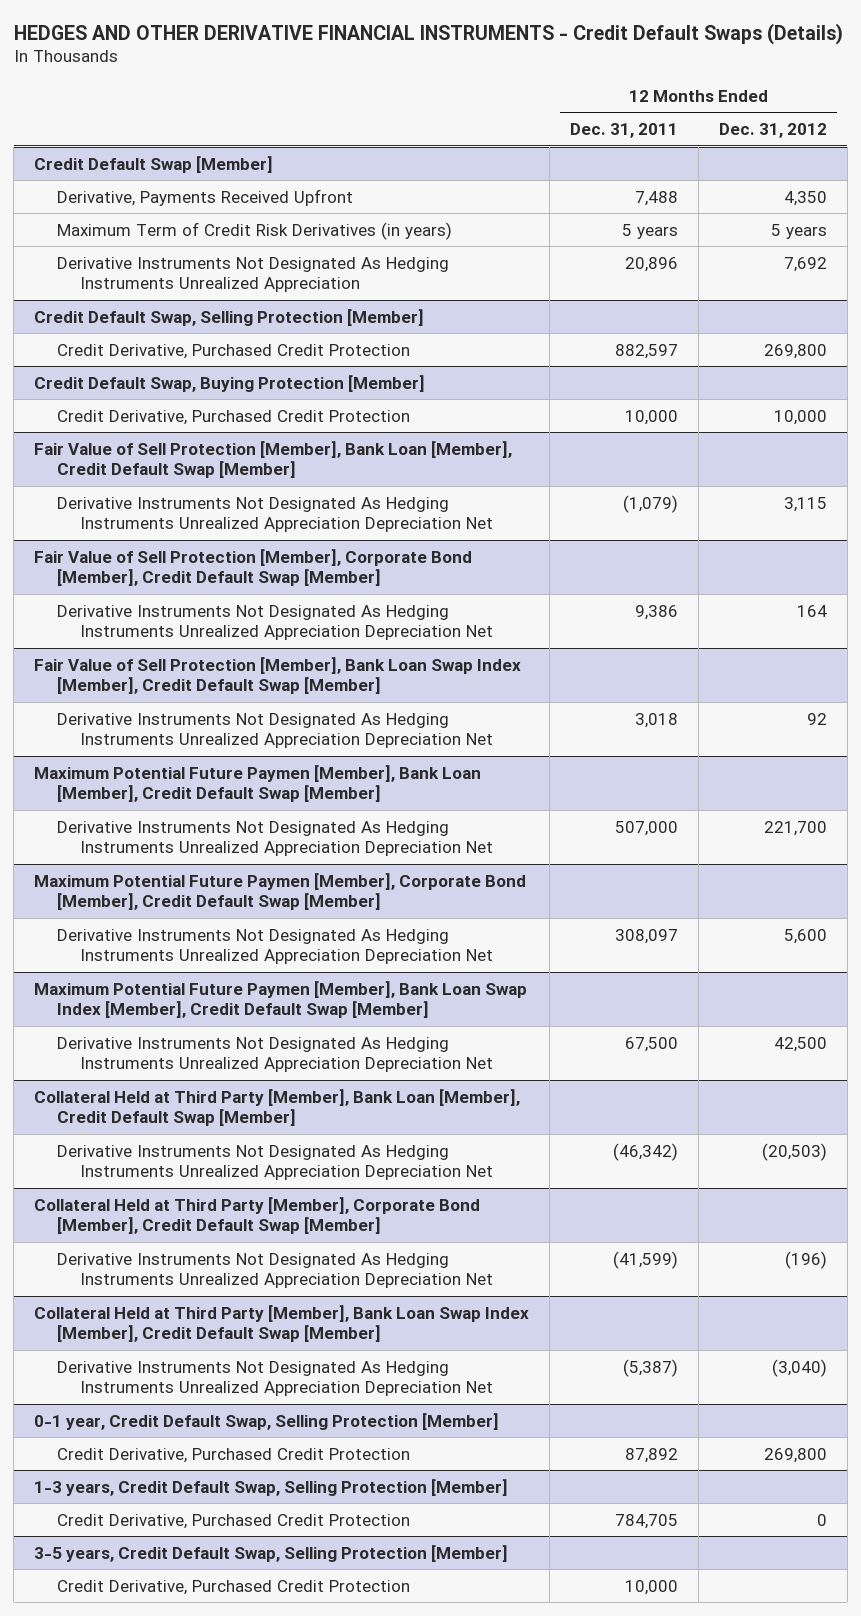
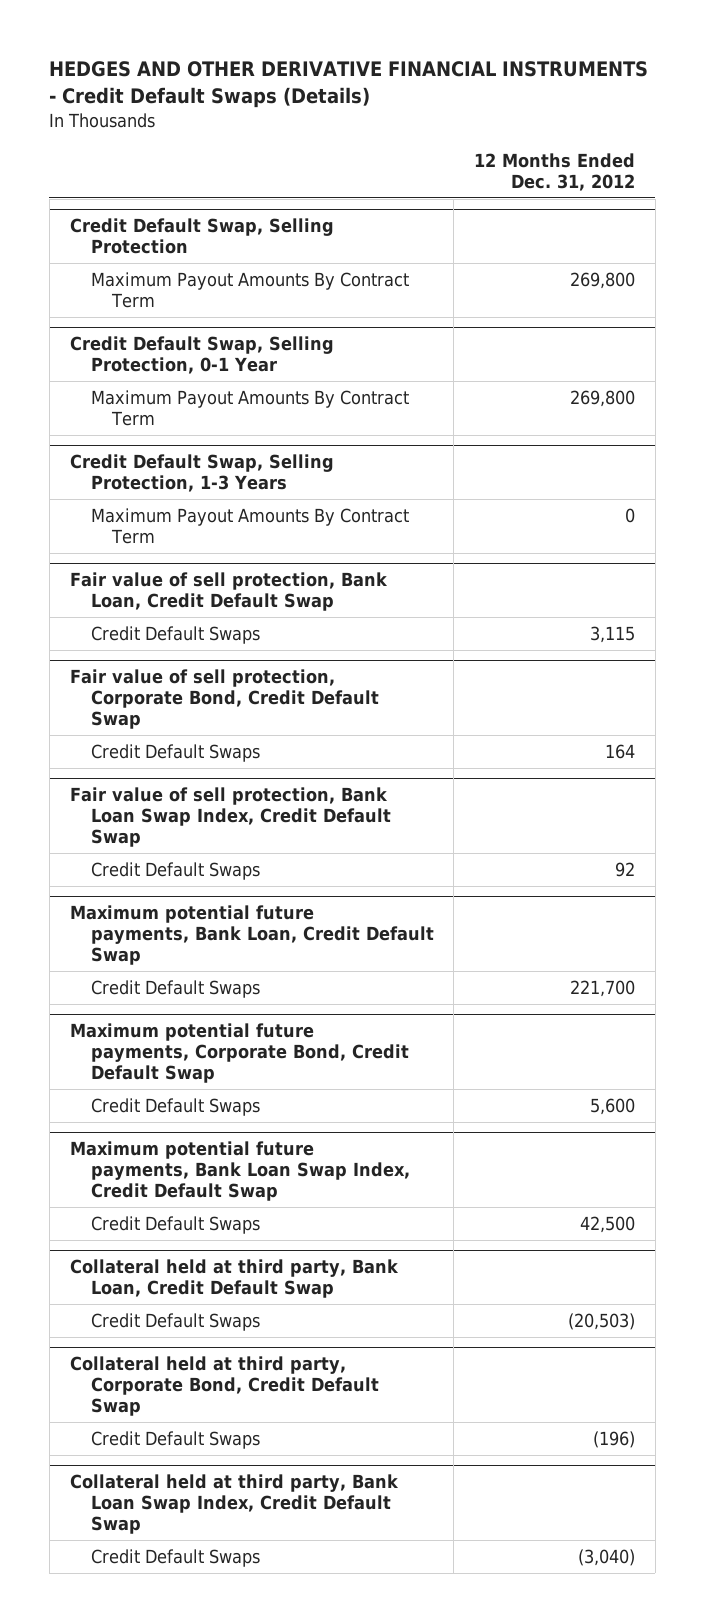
- | 12 Months Ended Dec. 31, 2011 | 12 Months Ended Dec. 31, 2012
+ | 12 Months Ended Dec. 31, 2012
- Credit Default Swap [Member]
- Derivative, Payments Received Upfront | 7,488 | 4,350
- Maximum Term of Credit Risk Derivatives (in years) | 5 years | 5 years
- Derivative Instruments Not Designated As Hedging Instruments Unrealized Appreciation | 20,896 | 7,692
- Credit Default Swap, Selling Protection [Member]
- Credit Derivative, Purchased Credit Protection | 882,597 | 269,800
- Credit Default Swap, Buying Protection [Member]
- Credit Derivative, Purchased Credit Protection | 10,000 | 10,000
- Fair Value of Sell Protection [Member], Bank Loan [Member], Credit Default Swap [Member]
- Derivative Instruments Not Designated As Hedging Instruments Unrealized Appreciation Depreciation Net | (1,079) | 3,115
- Fair Value of Sell Protection [Member], Corporate Bond [Member], Credit Default Swap [Member]
- Derivative Instruments Not Designated As Hedging Instruments Unrealized Appreciation Depreciation Net | 9,386 | 164
- Fair Value of Sell Protection [Member], Bank Loan Swap Index [Member], Credit Default Swap [Member]
- Derivative Instruments Not Designated As Hedging Instruments Unrealized Appreciation Depreciation Net | 3,018 | 92
- Maximum Potential Future Paymen [Member], Bank Loan [Member], Credit Default Swap [Member]
- Derivative Instruments Not Designated As Hedging Instruments Unrealized Appreciation Depreciation Net | 507,000 | 221,700
- Maximum Potential Future Paymen [Member], Corporate Bond [Member], Credit Default Swap [Member]
- Derivative Instruments Not Designated As Hedging Instruments Unrealized Appreciation Depreciation Net | 308,097 | 5,600
- Maximum Potential Future Paymen [Member], Bank Loan Swap Index [Member], Credit Default Swap [Member]
- Derivative Instruments Not Designated As Hedging Instruments Unrealized Appreciation Depreciation Net | 67,500 | 42,500
- Collateral Held at Third Party [Member], Bank Loan [Member], Credit Default Swap [Member]
- Derivative Instruments Not Designated As Hedging Instruments Unrealized Appreciation Depreciation Net | (46,342) | (20,503)
- Collateral Held at Third Party [Member], Corporate Bond [Member], Credit Default Swap [Member]
- Derivative Instruments Not Designated As Hedging Instruments Unrealized Appreciation Depreciation Net | (41,599) | (196)
- Collateral Held at Third Party [Member], Bank Loan Swap Index [Member], Credit Default Swap [Member]
- Derivative Instruments Not Designated As Hedging Instruments Unrealized Appreciation Depreciation Net | (5,387) | (3,040)
- 0-1 year, Credit Default Swap, Selling Protection [Member]
- Credit Derivative, Purchased Credit Protection | 87,892 | 269,800
- 1-3 years, Credit Default Swap, Selling Protection [Member]
- Credit Derivative, Purchased Credit Protection | 784,705 | 0
- 3-5 years, Credit Default Swap, Selling Protection [Member]
- Credit Derivative, Purchased Credit Protection | 10,000 |
+ Credit Default Swap, Selling Protection
+ Maximum Payout Amounts By Contract Term | 269,800
+ Credit Default Swap, Selling Protection, 0-1 Year
+ Maximum Payout Amounts By Contract Term | 269,800
+ Credit Default Swap, Selling Protection, 1-3 Years
+ Maximum Payout Amounts By Contract Term | 0
+ Fair value of sell protection, Bank Loan, Credit Default Swap
+ Credit Default Swaps | 3,115
+ Fair value of sell protection, Corporate Bond, Credit Default Swap
+ Credit Default Swaps | 164
+ Fair value of sell protection, Bank Loan Swap Index, Credit Default Swap
+ Credit Default Swaps | 92
+ Maximum potential future payments, Bank Loan, Credit Default Swap
+ Credit Default Swaps | 221,700
+ Maximum potential future payments, Corporate Bond, Credit Default Swap
+ Credit Default Swaps | 5,600
+ Maximum potential future payments, Bank Loan Swap Index, Credit Default Swap
+ Credit Default Swaps | 42,500
+ Collateral held at third party, Bank Loan, Credit Default Swap
+ Credit Default Swaps | (20,503)
+ Collateral held at third party, Corporate Bond, Credit Default Swap
+ Credit Default Swaps | (196)
+ Collateral held at third party, Bank Loan Swap Index, Credit Default Swap
+ Credit Default Swaps | (3,040)

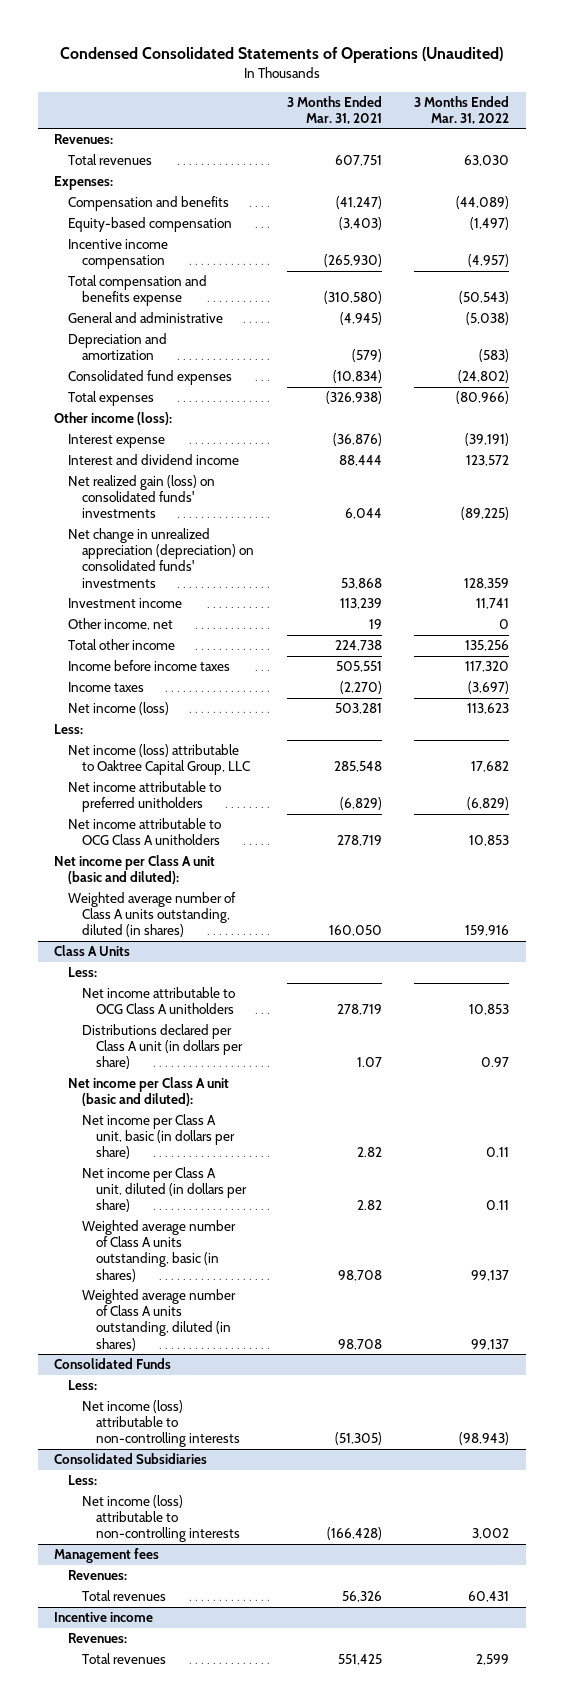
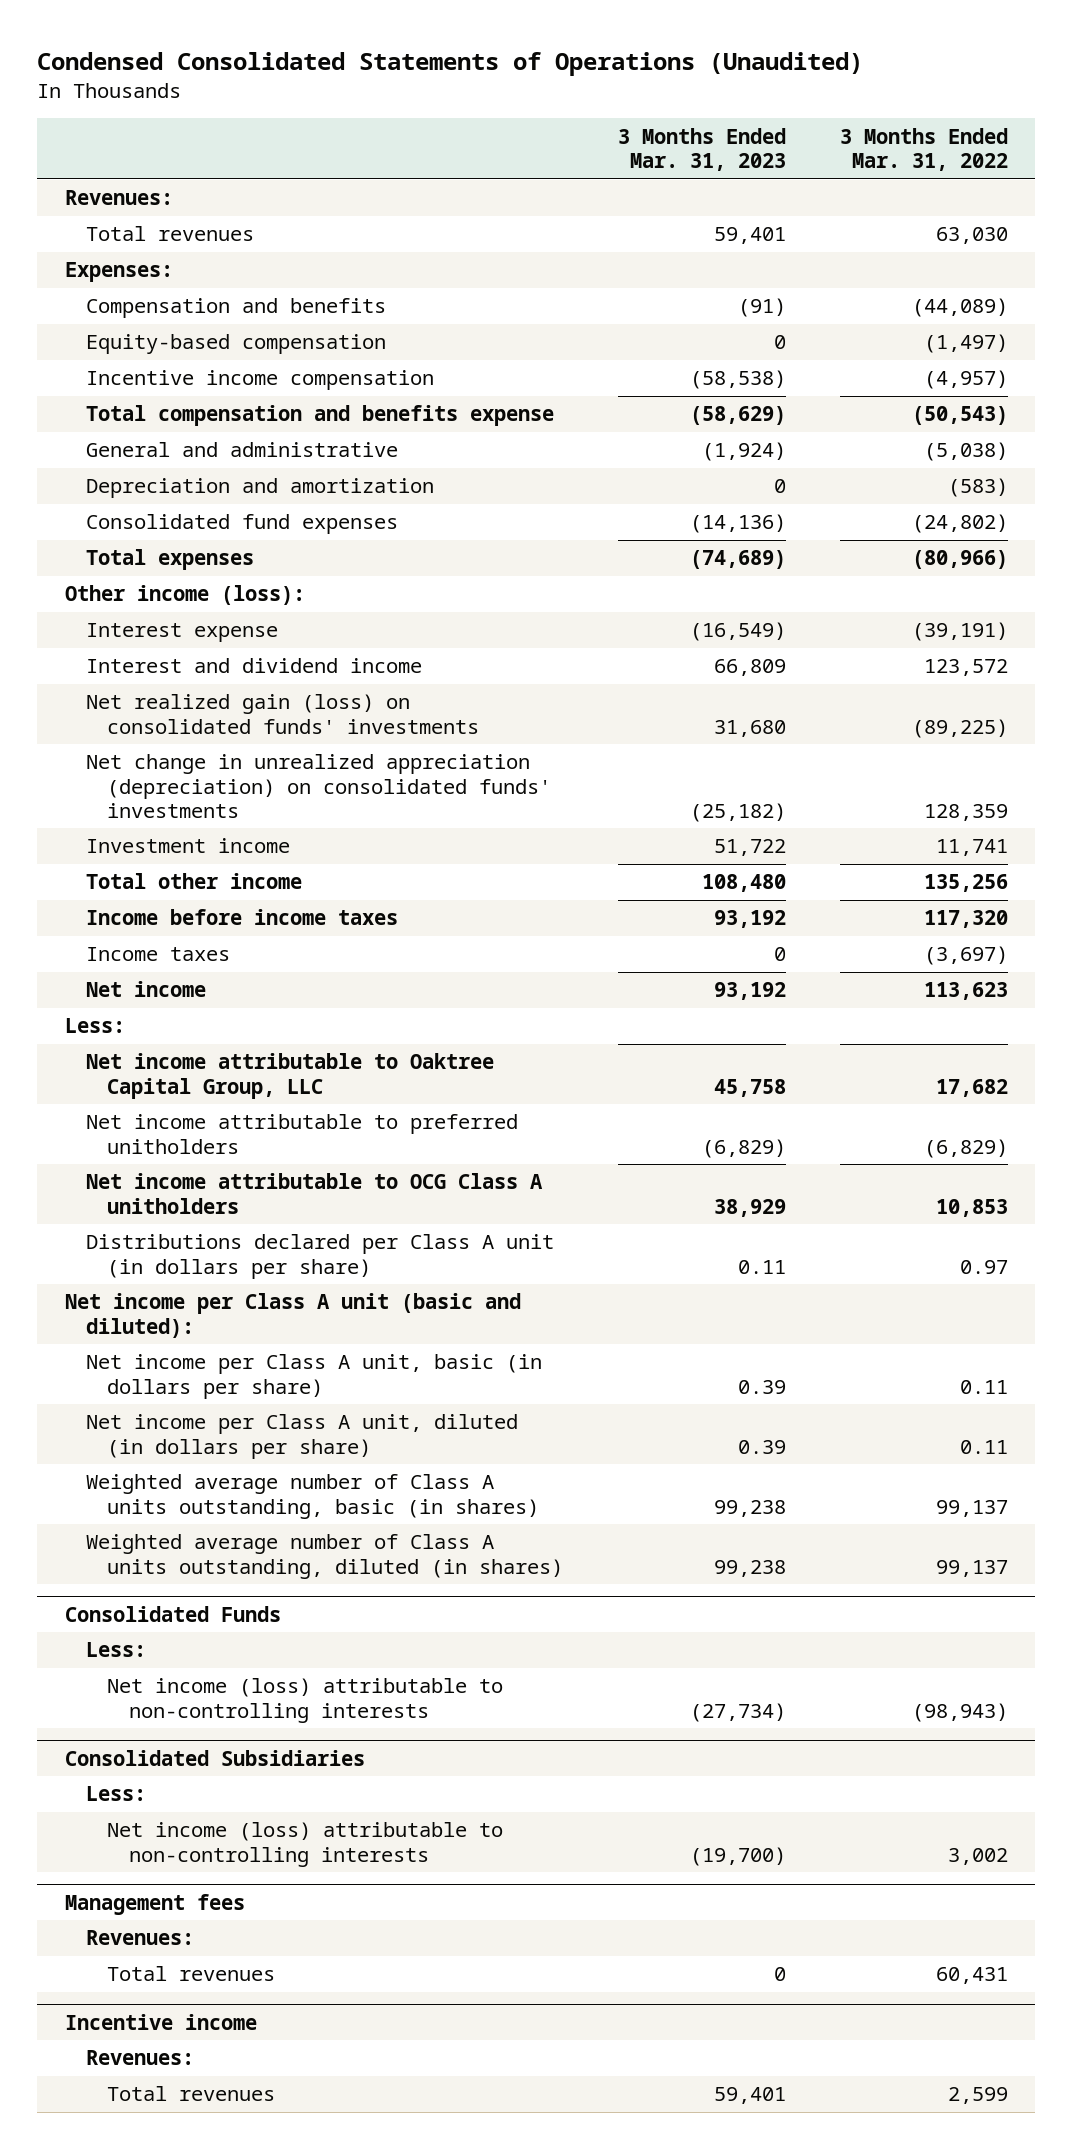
- | 3 Months Ended Mar. 31, 2021 | 3 Months Ended Mar. 31, 2022
+ | 3 Months Ended Mar. 31, 2023 | 3 Months Ended Mar. 31, 2022
- Other income, net | 19 | 0
- Net income (loss) | 503,281 | 113,623
+ Net income | 93,192 | 113,623
- Net income (loss) attributable to Oaktree Capital Group, LLC | 285,548 | 17,682
+ Net income attributable to Oaktree Capital Group, LLC | 45,758 | 17,682
- Net income per Class A unit (basic and diluted):
- Weighted average number of Class A units outstanding, diluted (in shares) | 160,050 | 159,916
- Class A Units
- Less:
- Net income attributable to OCG Class A unitholders | 278,719 | 10,853

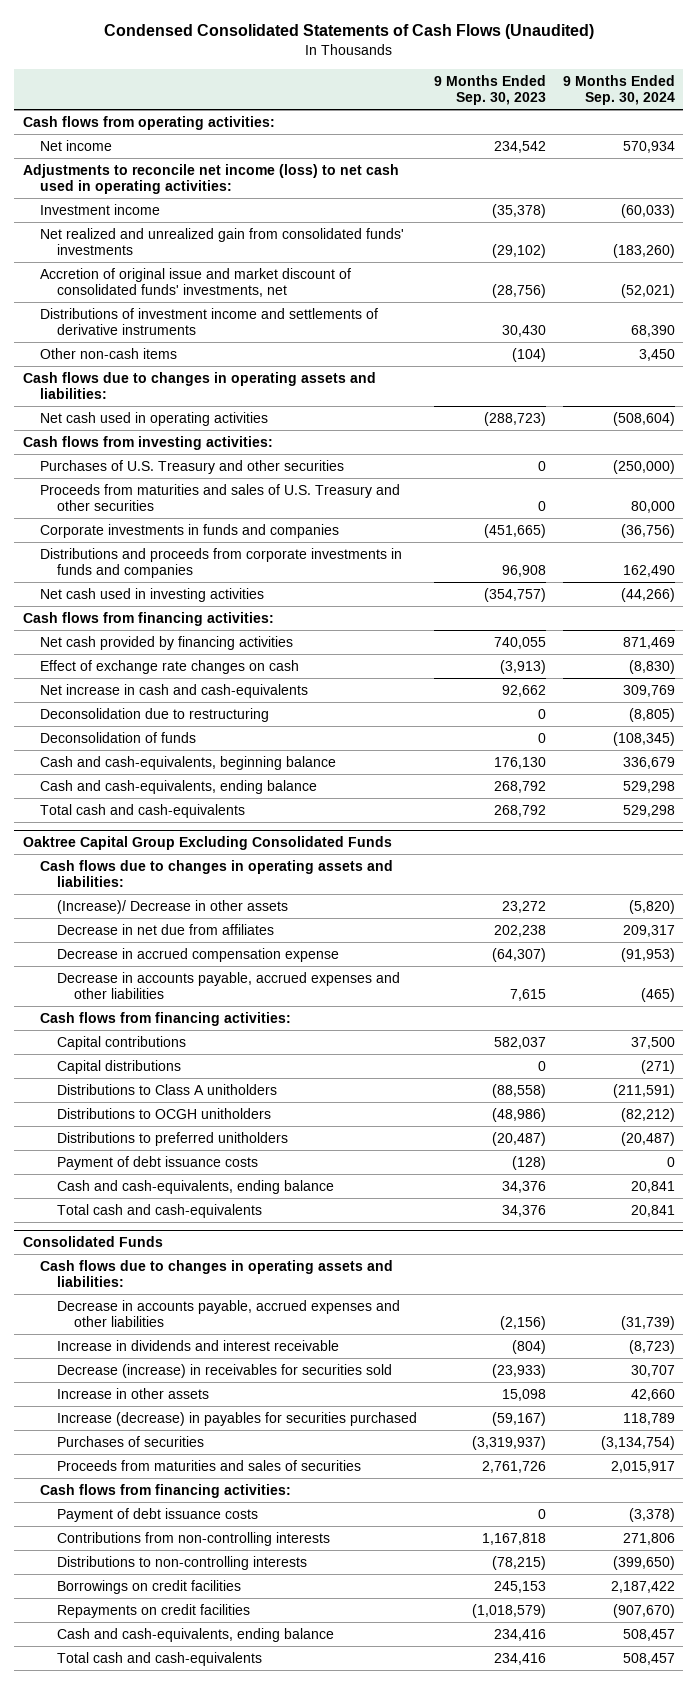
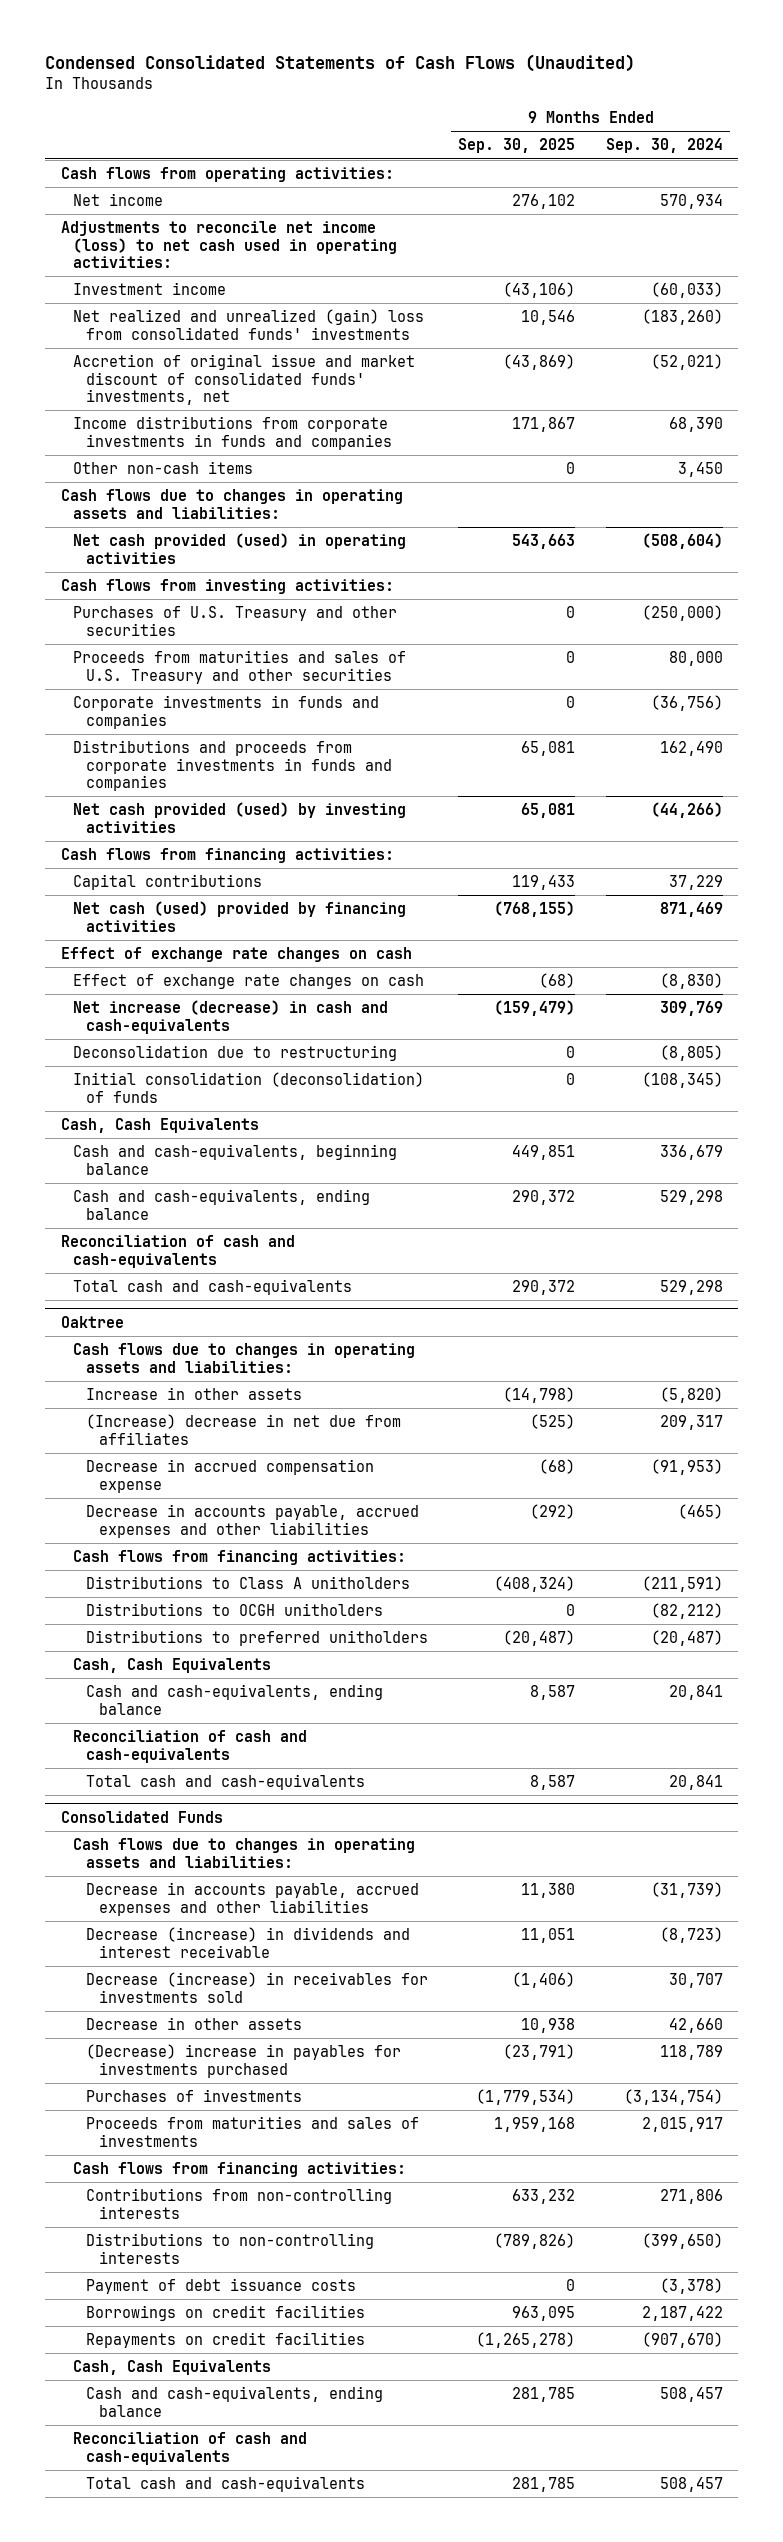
- | 9 Months Ended Sep. 30, 2023 | 9 Months Ended Sep. 30, 2024
+ | 9 Months Ended Sep. 30, 2025 | 9 Months Ended Sep. 30, 2024
- Net realized and unrealized gain from consolidated funds' investments | (29,102) | (183,260)
+ Net realized and unrealized (gain) loss from consolidated funds' investments | 10,546 | (183,260)
- Distributions of investment income and settlements of derivative instruments | 30,430 | 68,390
+ Income distributions from corporate investments in funds and companies | 171,867 | 68,390
- Net cash used in operating activities | (288,723) | (508,604)
+ Net cash provided (used) in operating activities | 543,663 | (508,604)
- Net cash used in investing activities | (354,757) | (44,266)
+ Net cash provided (used) by investing activities | 65,081 | (44,266)
- Net cash provided by financing activities | 740,055 | 871,469
+ Capital contributions | 119,433 | 37,229
+ Net cash (used) provided by financing activities | (768,155) | 871,469
+ Effect of exchange rate changes on cash
- Net increase in cash and cash-equivalents | 92,662 | 309,769
+ Net increase (decrease) in cash and cash-equivalents | (159,479) | 309,769
- Deconsolidation of funds | 0 | (108,345)
+ Initial consolidation (deconsolidation) of funds | 0 | (108,345)
+ Cash, Cash Equivalents
+ Reconciliation of cash and cash-equivalents
- Oaktree Capital Group Excluding Consolidated Funds
+ Oaktree
- (Increase)/ Decrease in other assets | 23,272 | (5,820)
- Decrease in net due from affiliates | 202,238 | 209,317
+ Increase in other assets | (14,798) | (5,820)
+ (Increase) decrease in net due from affiliates | (525) | 209,317
- Capital contributions | 582,037 | 37,500
- Capital distributions | 0 | (271)
- Payment of debt issuance costs | (128) | 0
+ Cash, Cash Equivalents
+ Reconciliation of cash and cash-equivalents
@ Consolidated Funds
- Increase in dividends and interest receivable | (804) | (8,723)
- Decrease (increase) in receivables for securities sold | (23,933) | 30,707
- Increase in other assets | 15,098 | 42,660
- Increase (decrease) in payables for securities purchased | (59,167) | 118,789
- Purchases of securities | (3,319,937) | (3,134,754)
- Proceeds from maturities and sales of securities | 2,761,726 | 2,015,917
+ Decrease (increase) in dividends and interest receivable | 11,051 | (8,723)
+ Decrease (increase) in receivables for investments sold | (1,406) | 30,707
+ Decrease in other assets | 10,938 | 42,660
+ (Decrease) increase in payables for investments purchased | (23,791) | 118,789
+ Purchases of investments | (1,779,534) | (3,134,754)
+ Proceeds from maturities and sales of investments | 1,959,168 | 2,015,917
moved down: Payment of debt issuance costs | 0 | (3,378)
+ Cash, Cash Equivalents
+ Reconciliation of cash and cash-equivalents

